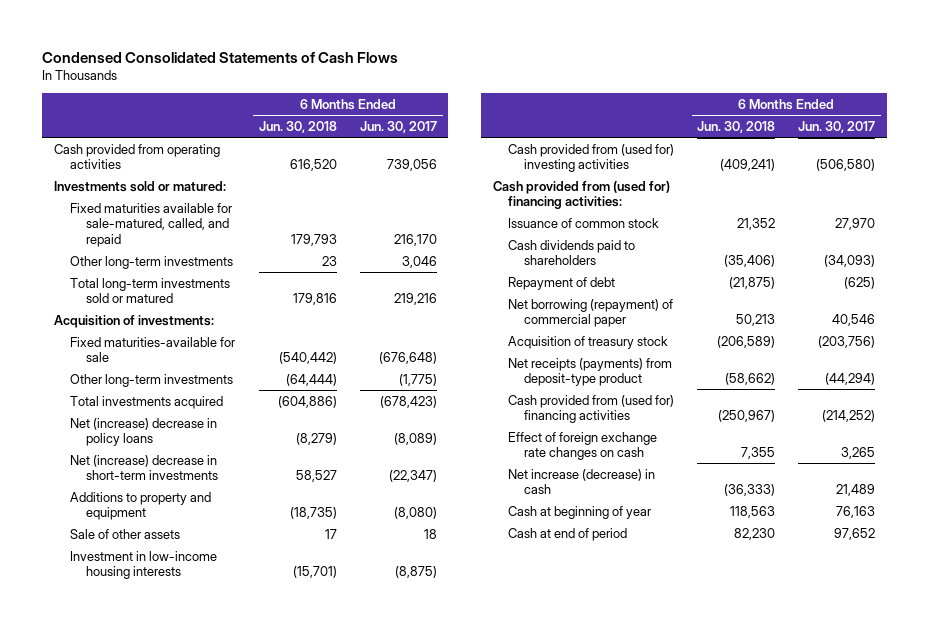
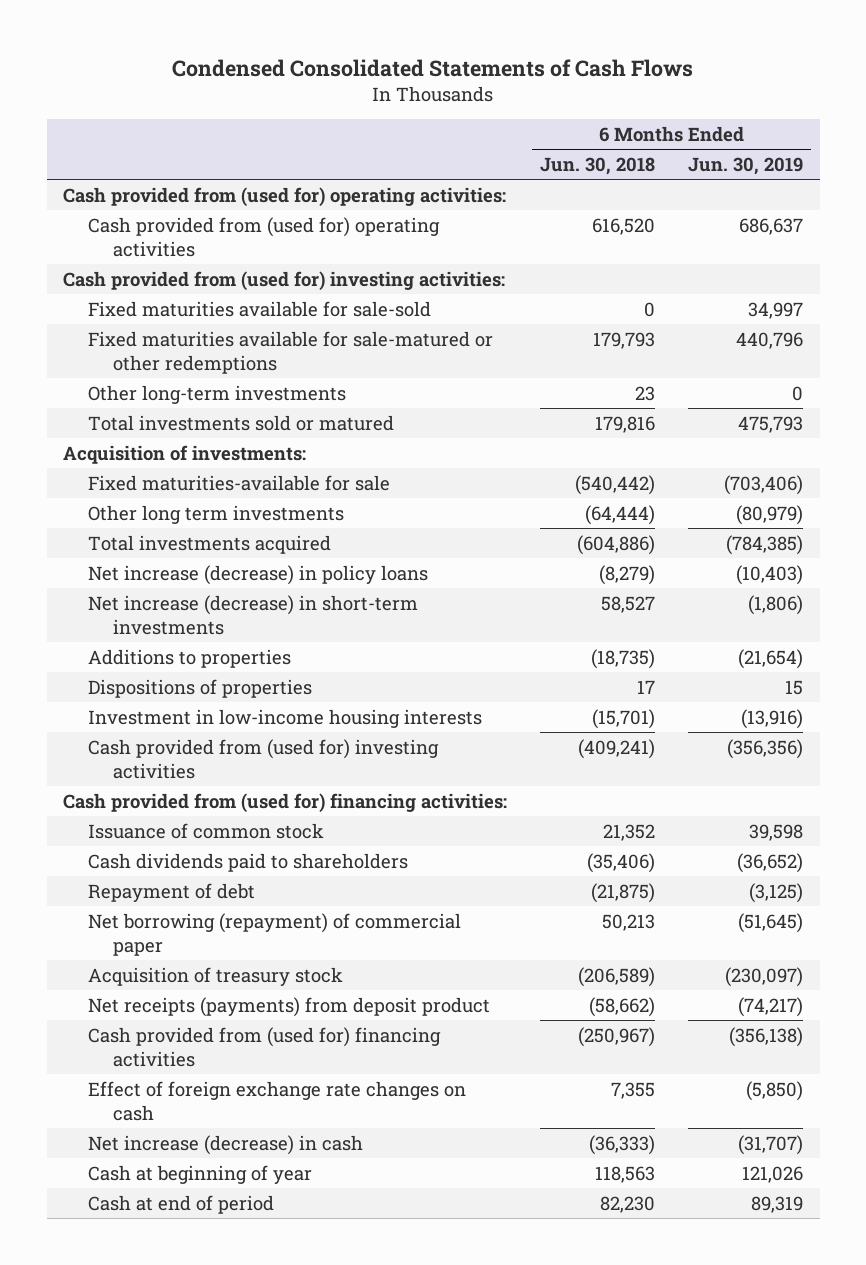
- | 6 Months Ended Jun. 30, 2018 | 6 Months Ended Jun. 30, 2017
+ | 6 Months Ended Jun. 30, 2018 | 6 Months Ended Jun. 30, 2019
- Cash provided from operating activities | 616,520 | 739,056
- Investments sold or matured:
- Fixed maturities available for sale-matured, called, and repaid | 179,793 | 216,170
+ Cash provided from (used for) operating activities:
+ Cash provided from (used for) operating activities | 616,520 | 686,637
+ Cash provided from (used for) investing activities:
+ Fixed maturities available for sale-sold | 0 | 34,997
+ Fixed maturities available for sale-matured or other redemptions | 179,793 | 440,796
- Total long-term investments sold or matured | 179,816 | 219,216
+ Total investments sold or matured | 179,816 | 475,793
- Other long-term investments | (64,444) | (1,775)
+ Other long term investments | (64,444) | (80,979)
- Net (increase) decrease in policy loans | (8,279) | (8,089)
- Net (increase) decrease in short-term investments | 58,527 | (22,347)
- Additions to property and equipment | (18,735) | (8,080)
- Sale of other assets | 17 | 18
+ Net increase (decrease) in policy loans | (8,279) | (10,403)
+ Net increase (decrease) in short-term investments | 58,527 | (1,806)
+ Additions to properties | (18,735) | (21,654)
+ Dispositions of properties | 17 | 15
- Net receipts (payments) from deposit-type product | (58,662) | (44,294)
+ Net receipts (payments) from deposit product | (58,662) | (74,217)

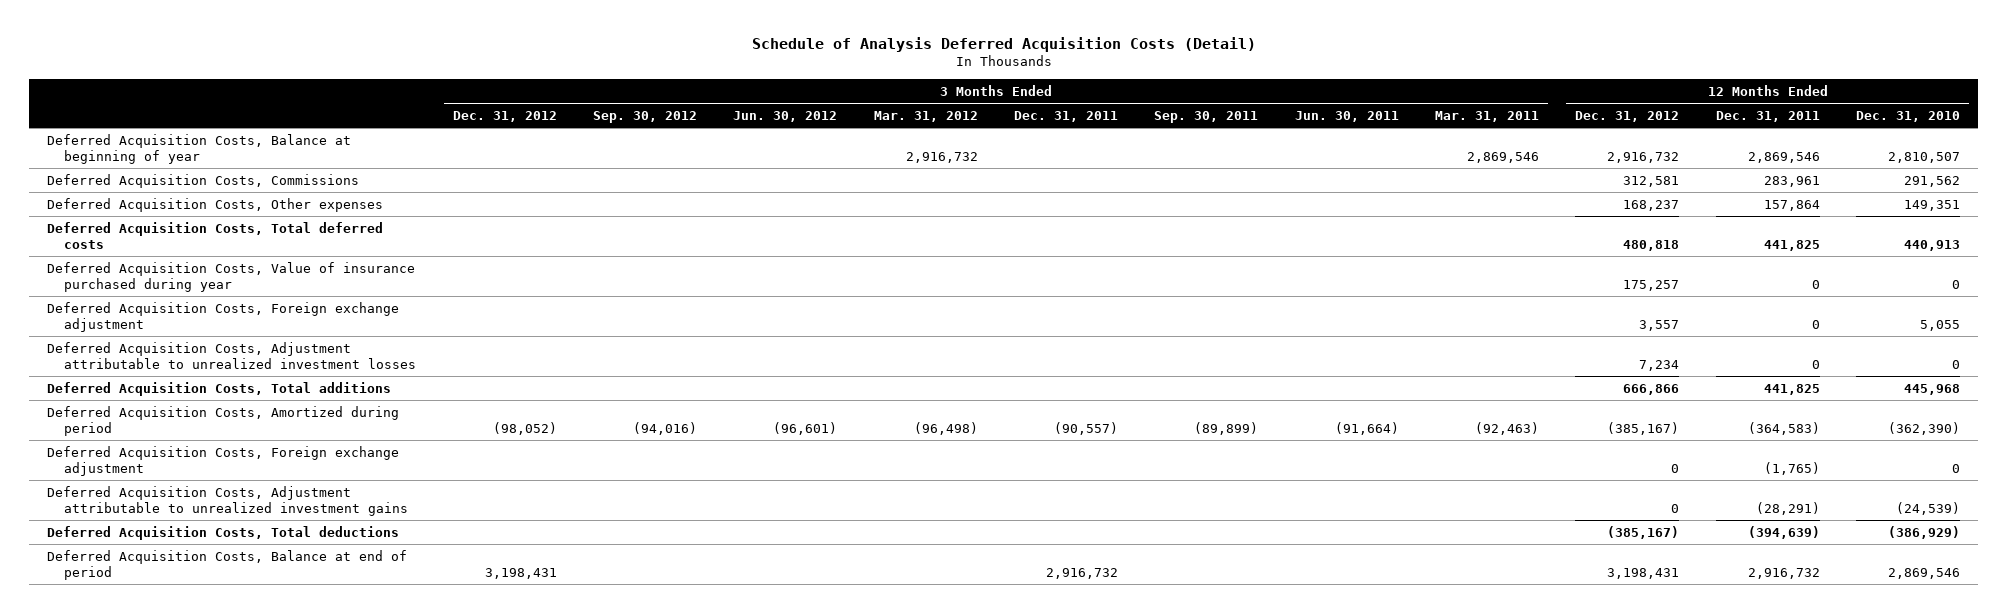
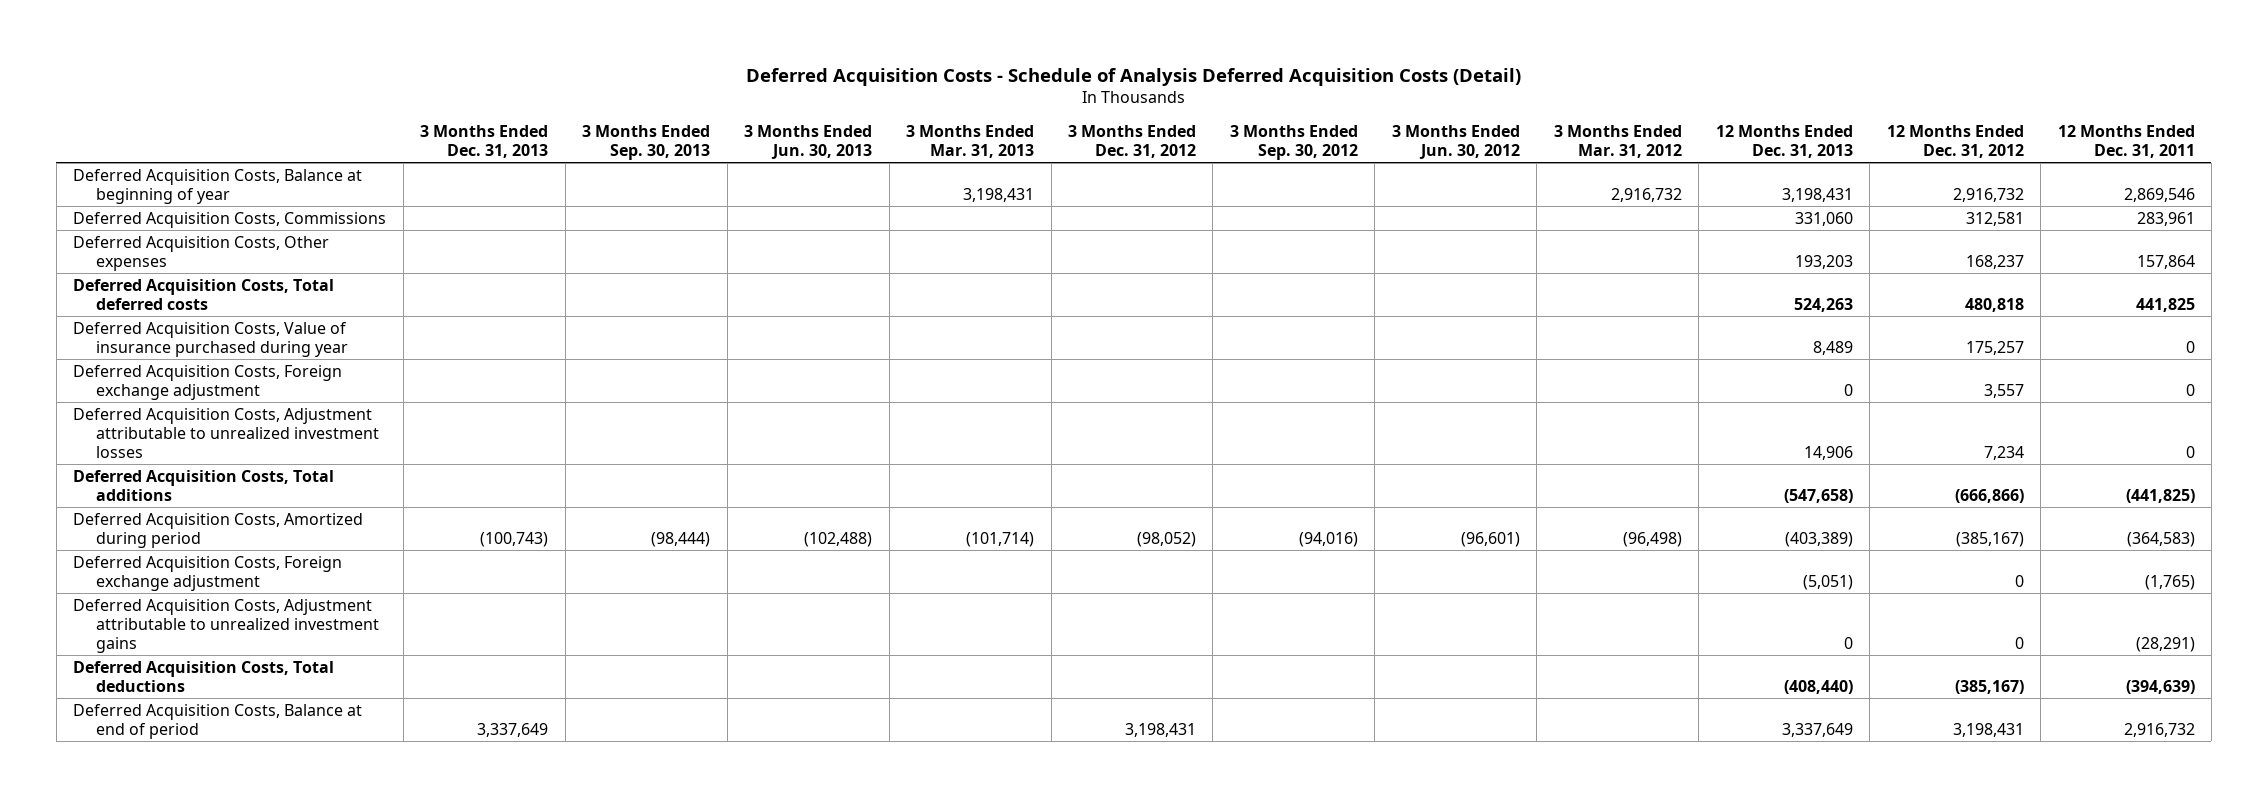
- Schedule of Analysis Deferred Acquisition Costs (Detail)
+ Deferred Acquisition Costs - Schedule of Analysis Deferred Acquisition Costs (Detail)
- | 3 Months Ended Dec. 31, 2012 | 3 Months Ended Sep. 30, 2012 | 3 Months Ended Jun. 30, 2012 | 3 Months Ended Mar. 31, 2012 | 3 Months Ended Dec. 31, 2011 | 3 Months Ended Sep. 30, 2011 | 3 Months Ended Jun. 30, 2011 | 3 Months Ended Mar. 31, 2011 | 12 Months Ended Dec. 31, 2012 | 12 Months Ended Dec. 31, 2011 | 12 Months Ended Dec. 31, 2010
+ | 3 Months Ended Dec. 31, 2013 | 3 Months Ended Sep. 30, 2013 | 3 Months Ended Jun. 30, 2013 | 3 Months Ended Mar. 31, 2013 | 3 Months Ended Dec. 31, 2012 | 3 Months Ended Sep. 30, 2012 | 3 Months Ended Jun. 30, 2012 | 3 Months Ended Mar. 31, 2012 | 12 Months Ended Dec. 31, 2013 | 12 Months Ended Dec. 31, 2012 | 12 Months Ended Dec. 31, 2011
- Deferred Acquisition Costs, Total additions | | | | | | | | | 666,866 | 441,825 | 445,968
+ Deferred Acquisition Costs, Total additions | | | | | | | | | (547,658) | (666,866) | (441,825)

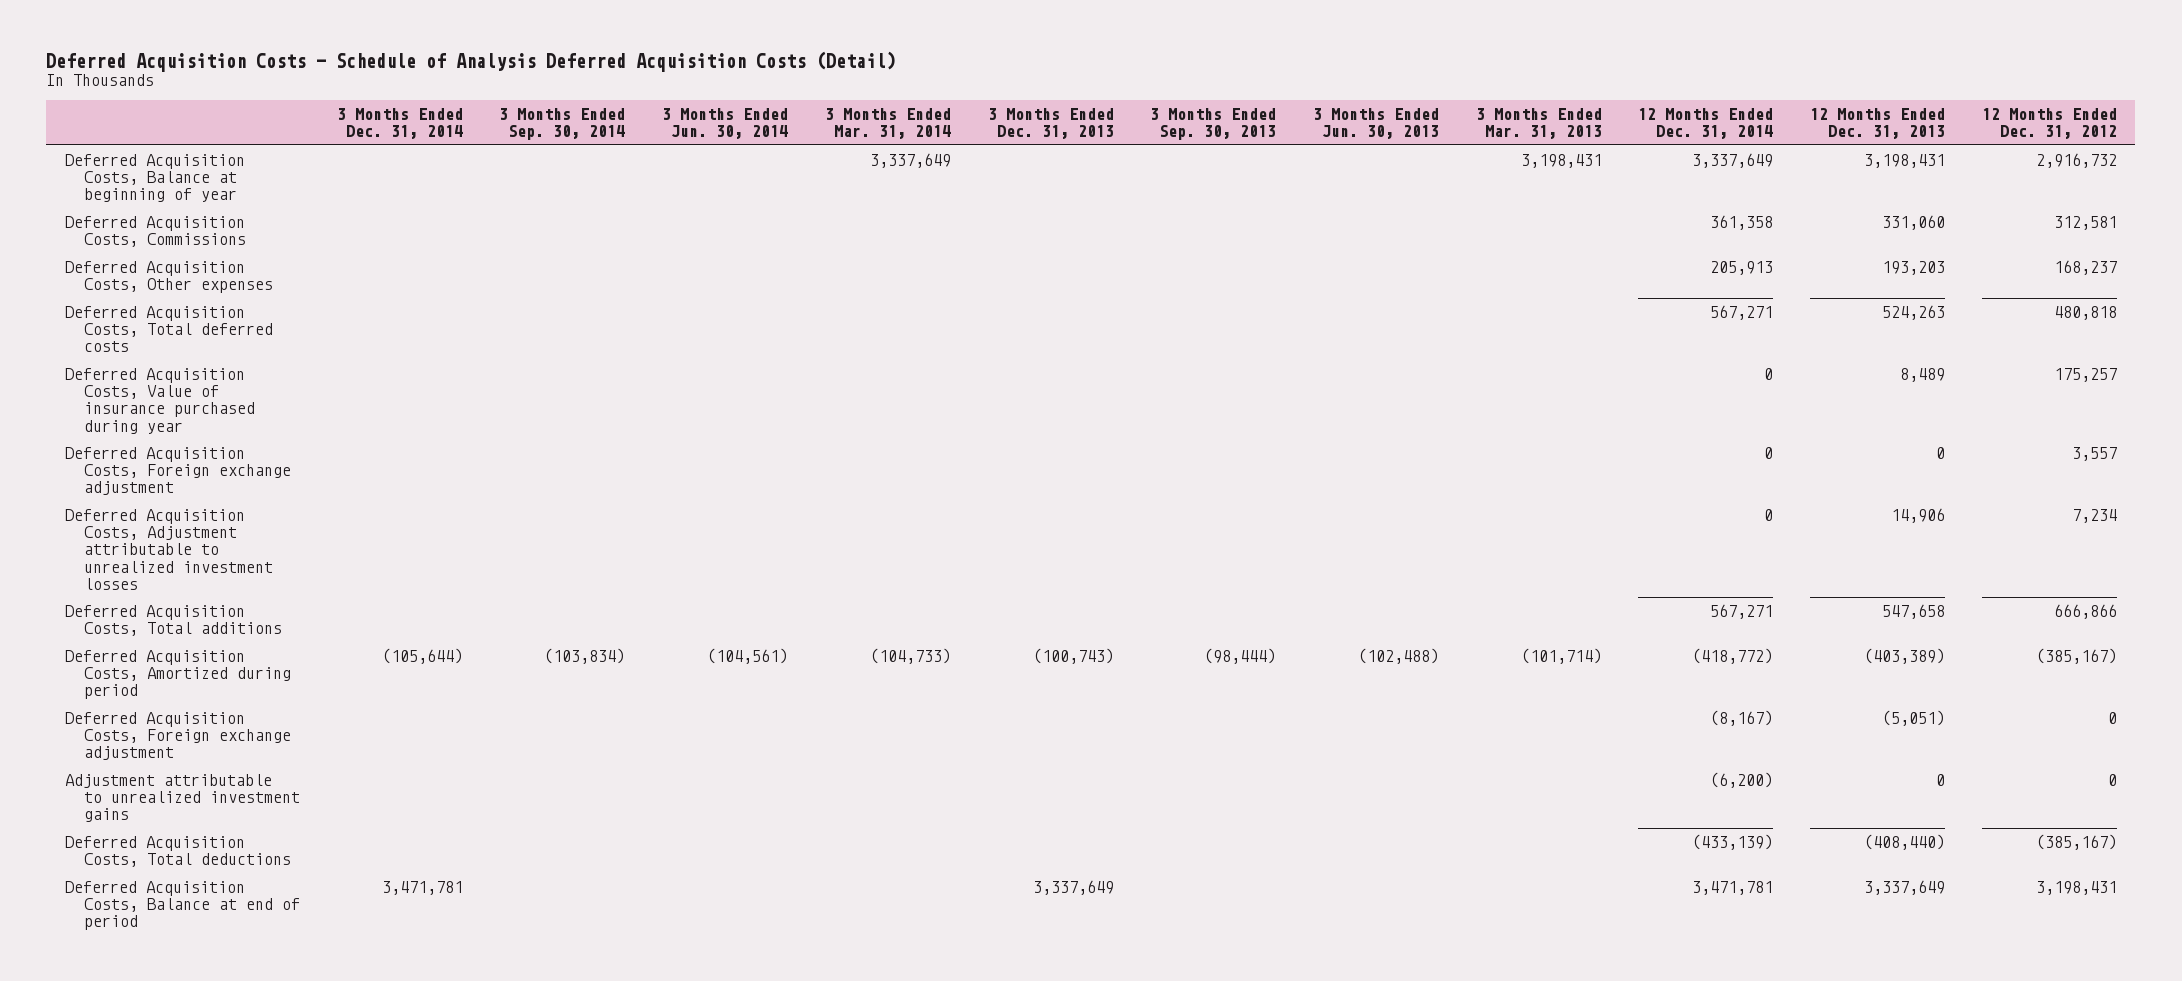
- | 3 Months Ended Dec. 31, 2013 | 3 Months Ended Sep. 30, 2013 | 3 Months Ended Jun. 30, 2013 | 3 Months Ended Mar. 31, 2013 | 3 Months Ended Dec. 31, 2012 | 3 Months Ended Sep. 30, 2012 | 3 Months Ended Jun. 30, 2012 | 3 Months Ended Mar. 31, 2012 | 12 Months Ended Dec. 31, 2013 | 12 Months Ended Dec. 31, 2012 | 12 Months Ended Dec. 31, 2011
+ | 3 Months Ended Dec. 31, 2014 | 3 Months Ended Sep. 30, 2014 | 3 Months Ended Jun. 30, 2014 | 3 Months Ended Mar. 31, 2014 | 3 Months Ended Dec. 31, 2013 | 3 Months Ended Sep. 30, 2013 | 3 Months Ended Jun. 30, 2013 | 3 Months Ended Mar. 31, 2013 | 12 Months Ended Dec. 31, 2014 | 12 Months Ended Dec. 31, 2013 | 12 Months Ended Dec. 31, 2012
- Deferred Acquisition Costs, Total additions | | | | | | | | | (547,658) | (666,866) | (441,825)
+ Deferred Acquisition Costs, Total additions | | | | | | | | | 567,271 | 547,658 | 666,866
- Deferred Acquisition Costs, Adjustment attributable to unrealized investment gains | | | | | | | | | 0 | 0 | (28,291)
+ Adjustment attributable to unrealized investment gains | | | | | | | | | (6,200) | 0 | 0

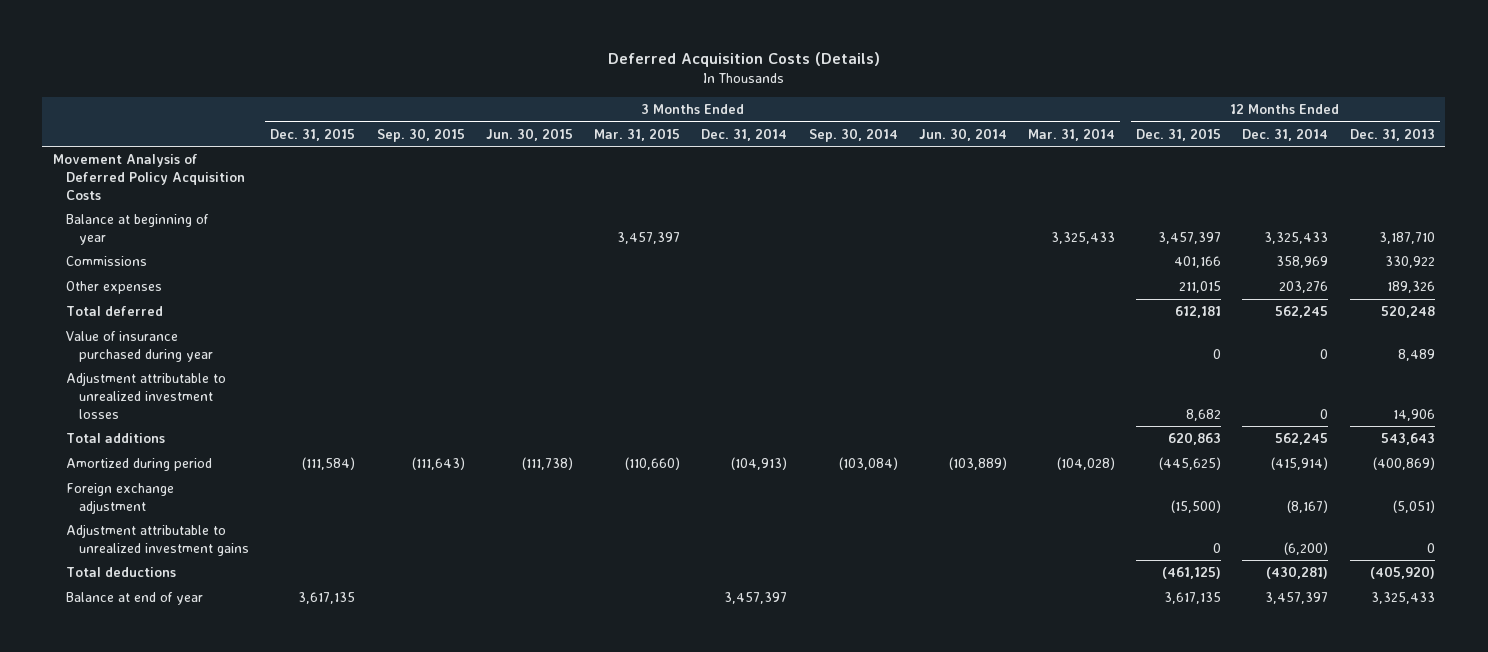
- Deferred Acquisition Costs - Schedule of Analysis Deferred Acquisition Costs (Detail)
+ Deferred Acquisition Costs (Details)
- | 3 Months Ended Dec. 31, 2014 | 3 Months Ended Sep. 30, 2014 | 3 Months Ended Jun. 30, 2014 | 3 Months Ended Mar. 31, 2014 | 3 Months Ended Dec. 31, 2013 | 3 Months Ended Sep. 30, 2013 | 3 Months Ended Jun. 30, 2013 | 3 Months Ended Mar. 31, 2013 | 12 Months Ended Dec. 31, 2014 | 12 Months Ended Dec. 31, 2013 | 12 Months Ended Dec. 31, 2012
+ | 3 Months Ended Dec. 31, 2015 | 3 Months Ended Sep. 30, 2015 | 3 Months Ended Jun. 30, 2015 | 3 Months Ended Mar. 31, 2015 | 3 Months Ended Dec. 31, 2014 | 3 Months Ended Sep. 30, 2014 | 3 Months Ended Jun. 30, 2014 | 3 Months Ended Mar. 31, 2014 | 12 Months Ended Dec. 31, 2015 | 12 Months Ended Dec. 31, 2014 | 12 Months Ended Dec. 31, 2013
- Deferred Acquisition Costs, Balance at beginning of year | | | | 3,337,649 | | | | 3,198,431 | 3,337,649 | 3,198,431 | 2,916,732
- Deferred Acquisition Costs, Commissions | | | | | | | | | 361,358 | 331,060 | 312,581
- Deferred Acquisition Costs, Other expenses | | | | | | | | | 205,913 | 193,203 | 168,237
- Deferred Acquisition Costs, Total deferred costs | | | | | | | | | 567,271 | 524,263 | 480,818
- Deferred Acquisition Costs, Value of insurance purchased during year | | | | | | | | | 0 | 8,489 | 175,257
- Deferred Acquisition Costs, Foreign exchange adjustment | | | | | | | | | 0 | 0 | 3,557
- Deferred Acquisition Costs, Adjustment attributable to unrealized investment losses | | | | | | | | | 0 | 14,906 | 7,234
- Deferred Acquisition Costs, Total additions | | | | | | | | | 567,271 | 547,658 | 666,866
- Deferred Acquisition Costs, Amortized during period | (105,644) | (103,834) | (104,561) | (104,733) | (100,743) | (98,444) | (102,488) | (101,714) | (418,772) | (403,389) | (385,167)
- Deferred Acquisition Costs, Foreign exchange adjustment | | | | | | | | | (8,167) | (5,051) | 0
+ Movement Analysis of Deferred Policy Acquisition Costs
+ Balance at beginning of year | | | | 3,457,397 | | | | 3,325,433 | 3,457,397 | 3,325,433 | 3,187,710
+ Commissions | | | | | | | | | 401,166 | 358,969 | 330,922
+ Other expenses | | | | | | | | | 211,015 | 203,276 | 189,326
+ Total deferred | | | | | | | | | 612,181 | 562,245 | 520,248
+ Value of insurance purchased during year | | | | | | | | | 0 | 0 | 8,489
+ Adjustment attributable to unrealized investment losses | | | | | | | | | 8,682 | 0 | 14,906
+ Total additions | | | | | | | | | 620,863 | 562,245 | 543,643
+ Amortized during period | (111,584) | (111,643) | (111,738) | (110,660) | (104,913) | (103,084) | (103,889) | (104,028) | (445,625) | (415,914) | (400,869)
+ Foreign exchange adjustment | | | | | | | | | (15,500) | (8,167) | (5,051)
- Deferred Acquisition Costs, Total deductions | | | | | | | | | (433,139) | (408,440) | (385,167)
- Deferred Acquisition Costs, Balance at end of period | 3,471,781 | | | | 3,337,649 | | | | 3,471,781 | 3,337,649 | 3,198,431
+ Total deductions | | | | | | | | | (461,125) | (430,281) | (405,920)
+ Balance at end of year | 3,617,135 | | | | 3,457,397 | | | | 3,617,135 | 3,457,397 | 3,325,433

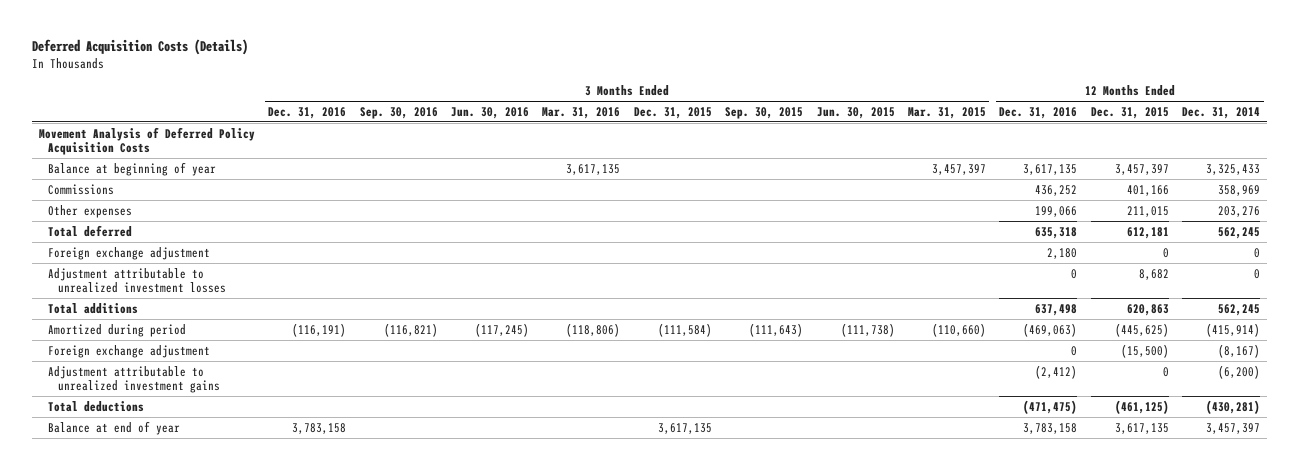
- | 3 Months Ended Dec. 31, 2015 | 3 Months Ended Sep. 30, 2015 | 3 Months Ended Jun. 30, 2015 | 3 Months Ended Mar. 31, 2015 | 3 Months Ended Dec. 31, 2014 | 3 Months Ended Sep. 30, 2014 | 3 Months Ended Jun. 30, 2014 | 3 Months Ended Mar. 31, 2014 | 12 Months Ended Dec. 31, 2015 | 12 Months Ended Dec. 31, 2014 | 12 Months Ended Dec. 31, 2013
+ | 3 Months Ended Dec. 31, 2016 | 3 Months Ended Sep. 30, 2016 | 3 Months Ended Jun. 30, 2016 | 3 Months Ended Mar. 31, 2016 | 3 Months Ended Dec. 31, 2015 | 3 Months Ended Sep. 30, 2015 | 3 Months Ended Jun. 30, 2015 | 3 Months Ended Mar. 31, 2015 | 12 Months Ended Dec. 31, 2016 | 12 Months Ended Dec. 31, 2015 | 12 Months Ended Dec. 31, 2014
- Value of insurance purchased during year | | | | | | | | | 0 | 0 | 8,489
+ Foreign exchange adjustment | | | | | | | | | 2,180 | 0 | 0

